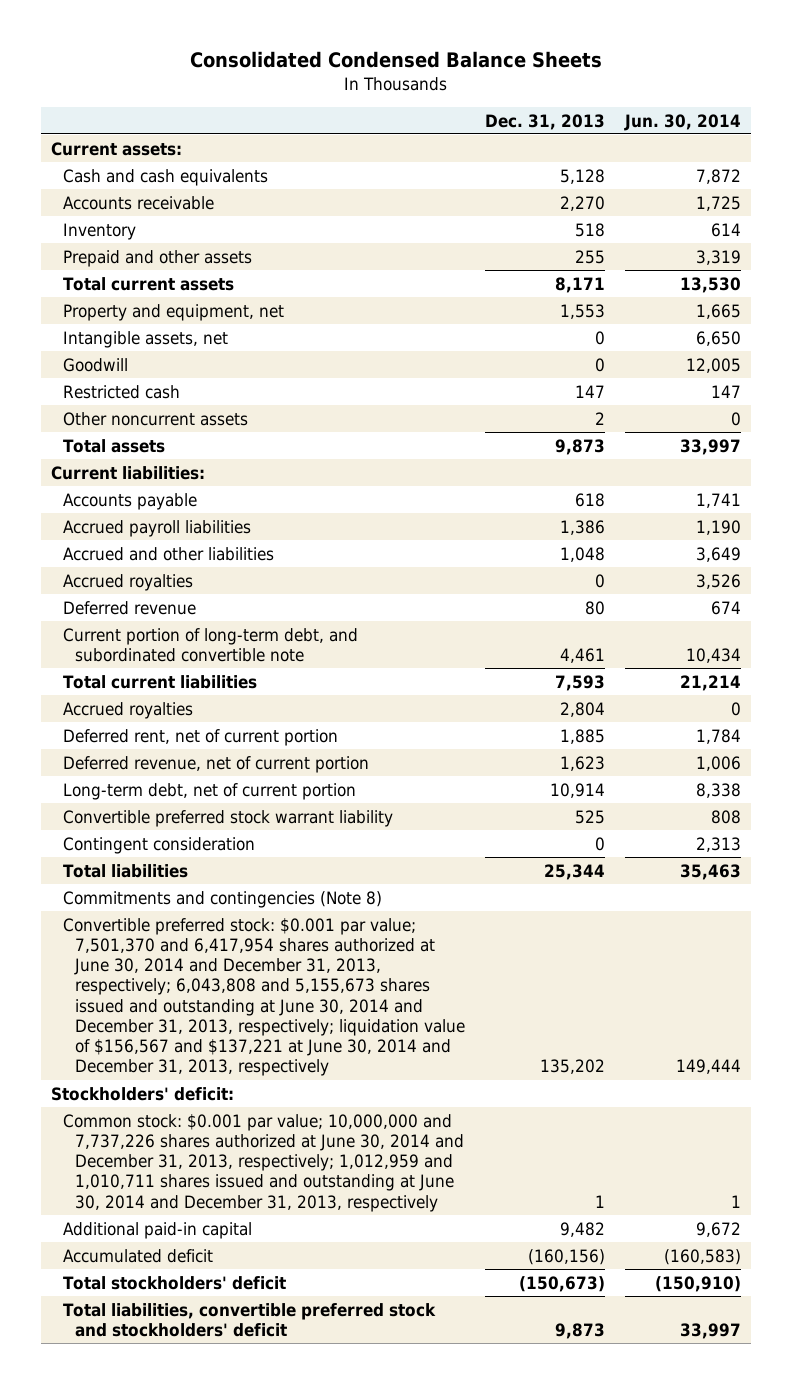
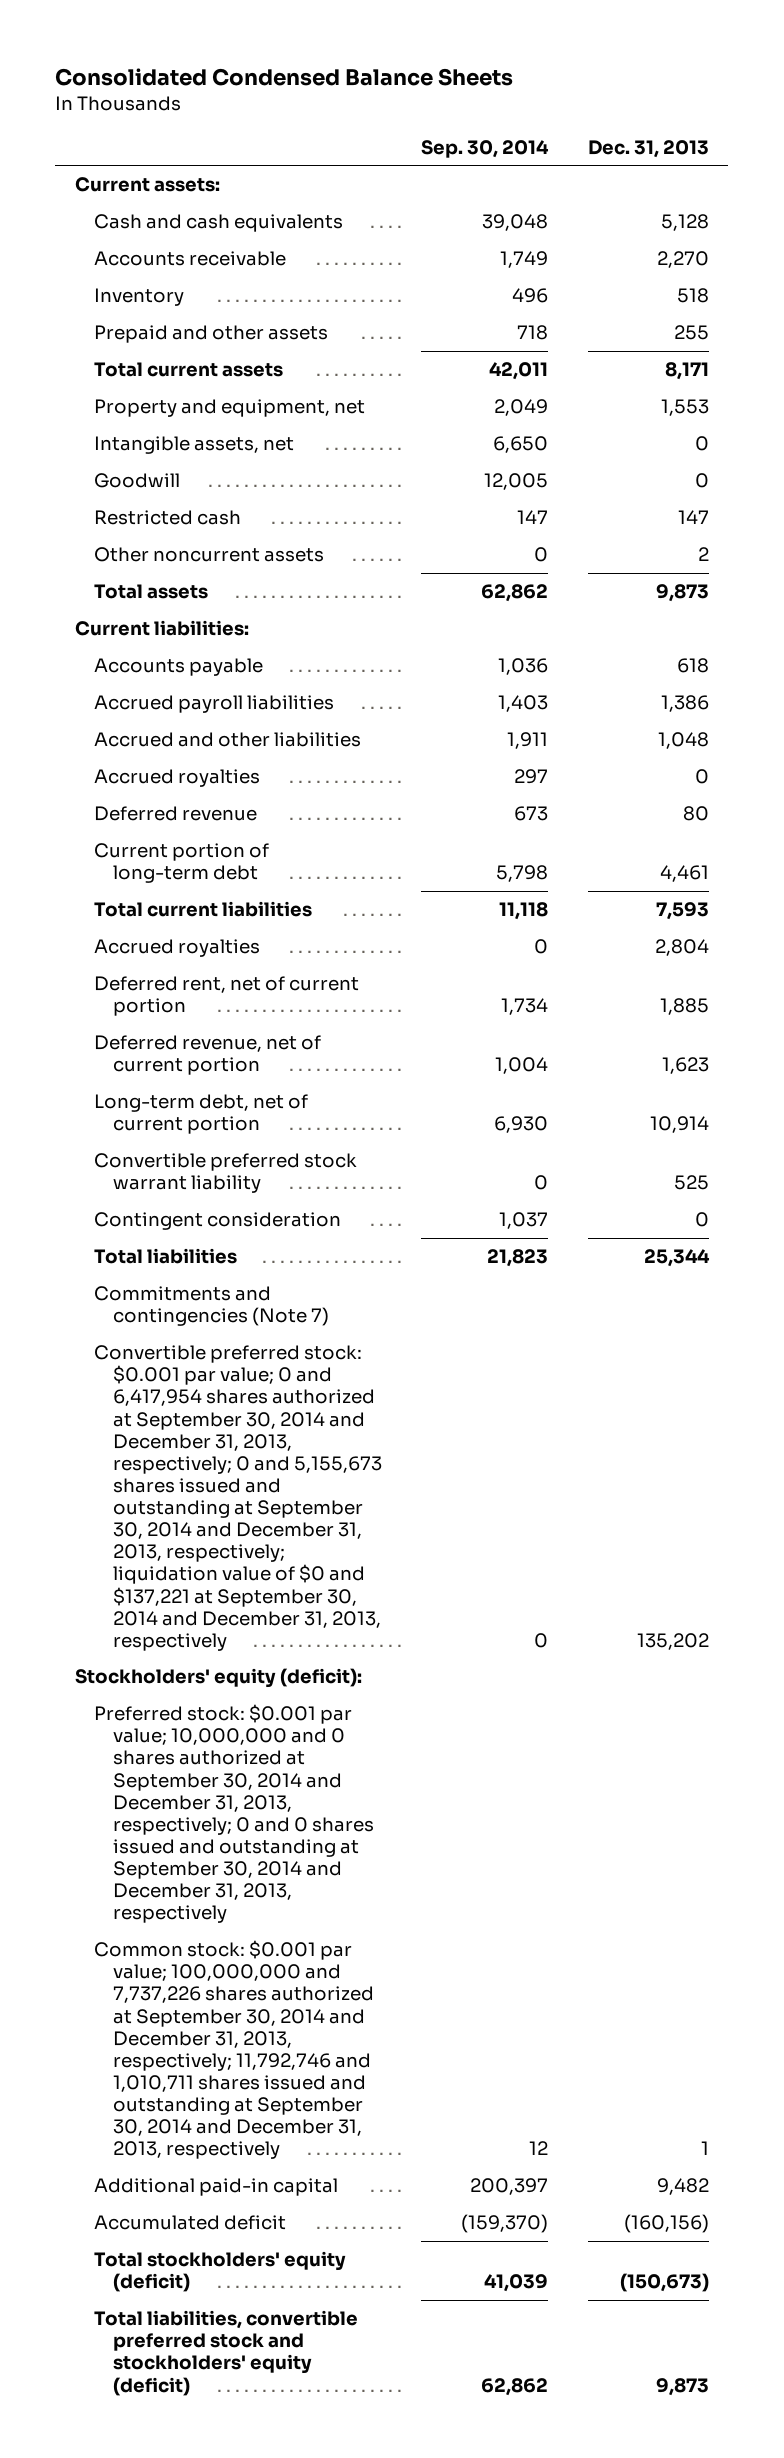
- | Dec. 31, 2013 | Jun. 30, 2014
+ | Sep. 30, 2014 | Dec. 31, 2013
- Current portion of long-term debt, and subordinated convertible note | 4,461 | 10,434
+ Current portion of long-term debt | 5,798 | 4,461
- Commitments and contingencies (Note 8)
- Convertible preferred stock: $0.001 par value; 7,501,370 and 6,417,954 shares authorized at June 30, 2014 and December 31, 2013, respectively; 6,043,808 and 5,155,673 shares issued and outstanding at June 30, 2014 and December 31, 2013, respectively; liquidation value of $156,567 and $137,221 at June 30, 2014 and December 31, 2013, respectively | 135,202 | 149,444
- Stockholders' deficit:
- Common stock: $0.001 par value; 10,000,000 and 7,737,226 shares authorized at June 30, 2014 and December 31, 2013, respectively; 1,012,959 and 1,010,711 shares issued and outstanding at June 30, 2014 and December 31, 2013, respectively | 1 | 1
+ Commitments and contingencies (Note 7)
+ Convertible preferred stock: $0.001 par value; 0 and 6,417,954 shares authorized at September 30, 2014 and December 31, 2013, respectively; 0 and 5,155,673 shares issued and outstanding at September 30, 2014 and December 31, 2013, respectively; liquidation value of $0 and $137,221 at September 30, 2014 and December 31, 2013, respectively | 0 | 135,202
+ Stockholders' equity (deficit):
+ Preferred stock: $0.001 par value; 10,000,000 and 0 shares authorized at September 30, 2014 and December 31, 2013, respectively; 0 and 0 shares issued and outstanding at September 30, 2014 and December 31, 2013, respectively
+ Common stock: $0.001 par value; 100,000,000 and 7,737,226 shares authorized at September 30, 2014 and December 31, 2013, respectively; 11,792,746 and 1,010,711 shares issued and outstanding at September 30, 2014 and December 31, 2013, respectively | 12 | 1
- Total stockholders' deficit | (150,673) | (150,910)
- Total liabilities, convertible preferred stock and stockholders' deficit | 9,873 | 33,997
+ Total stockholders' equity (deficit) | 41,039 | (150,673)
+ Total liabilities, convertible preferred stock and stockholders' equity (deficit) | 62,862 | 9,873

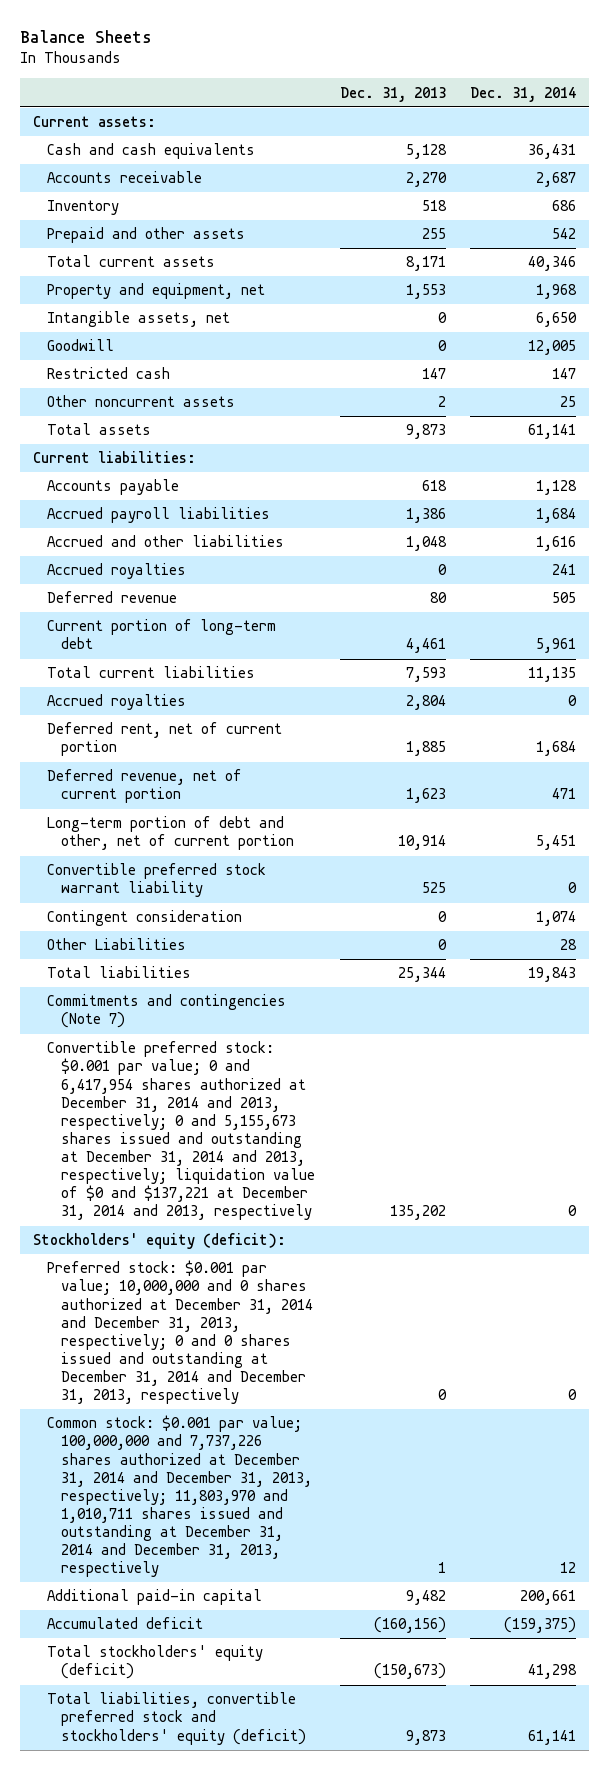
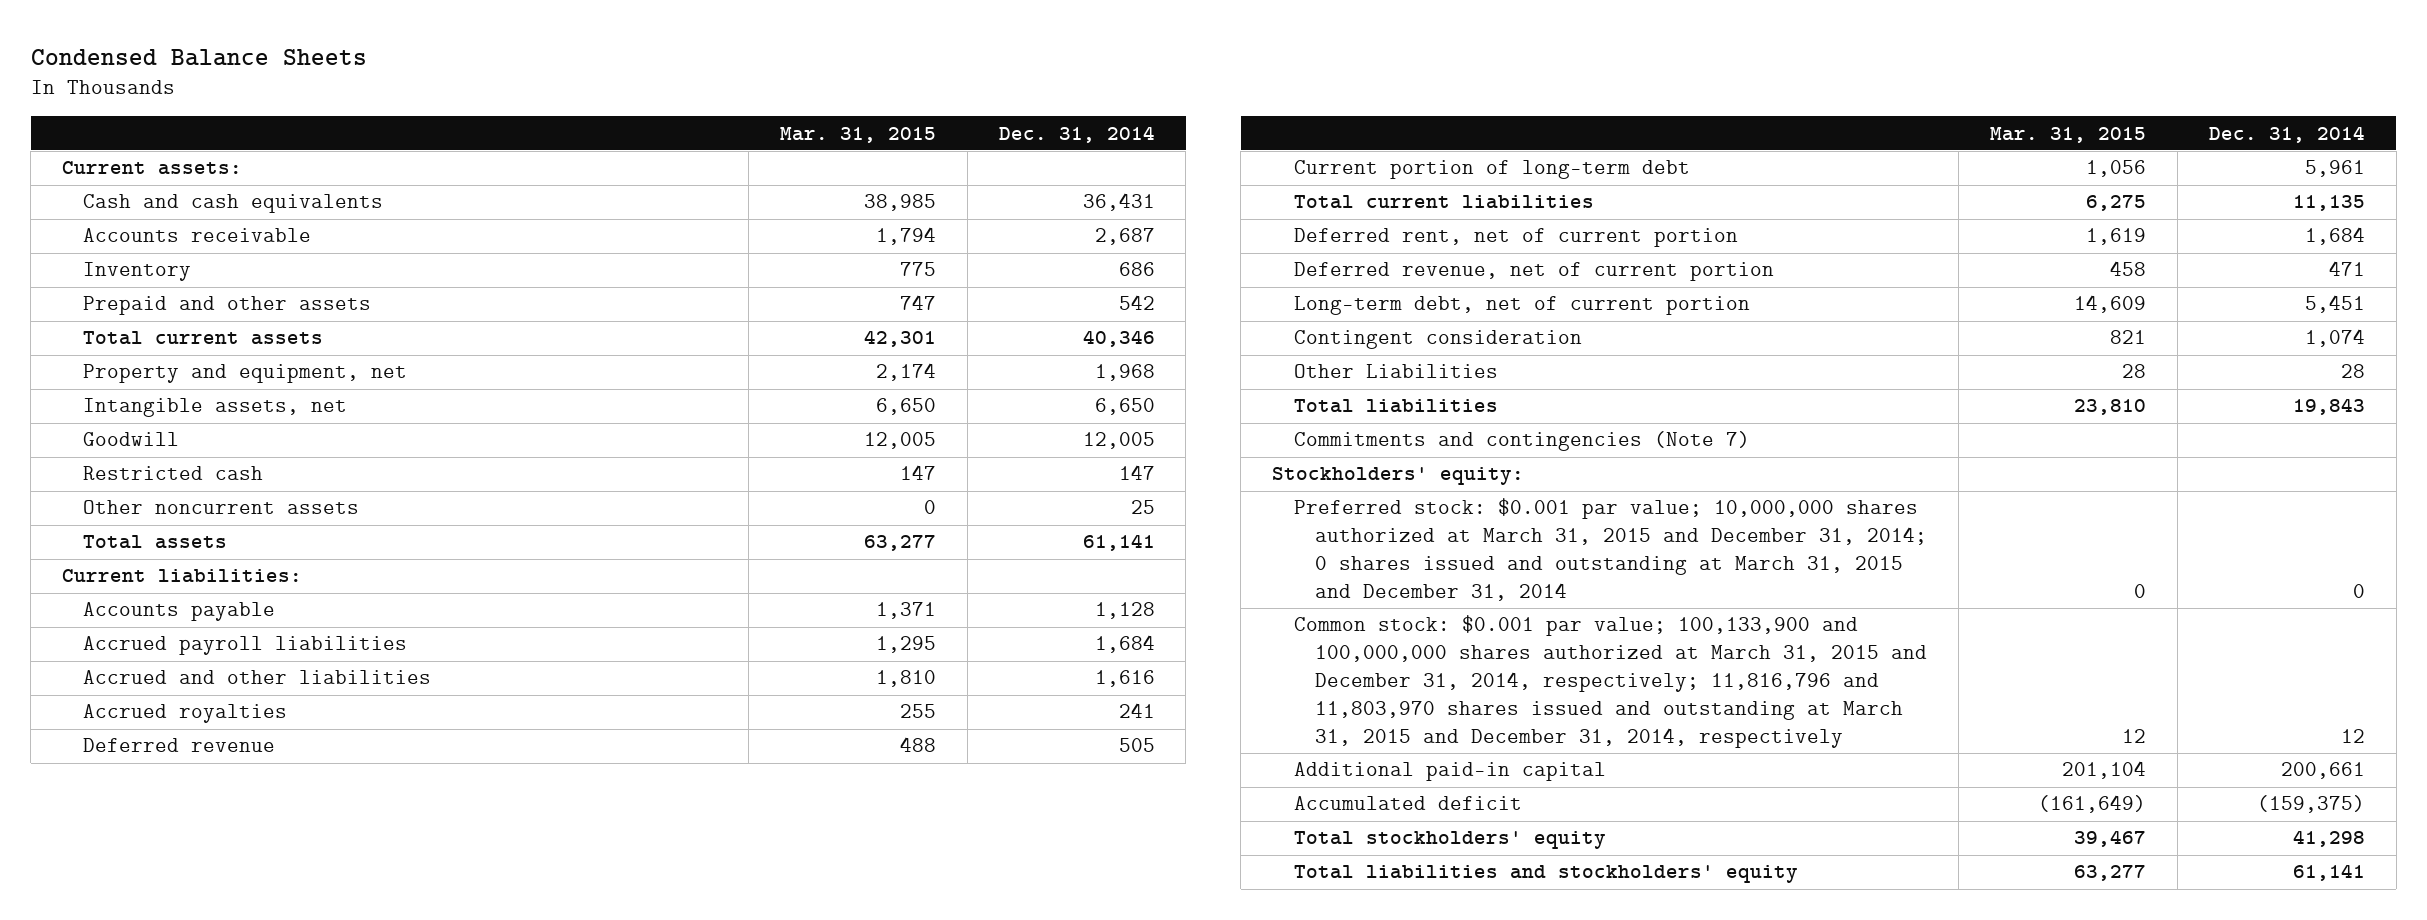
- Balance Sheets
+ Condensed Balance Sheets
- | Dec. 31, 2013 | Dec. 31, 2014
+ | Mar. 31, 2015 | Dec. 31, 2014
- Accrued royalties | 2,804 | 0
- Long-term portion of debt and other, net of current portion | 10,914 | 5,451
- Convertible preferred stock warrant liability | 525 | 0
+ Long-term debt, net of current portion | 14,609 | 5,451
- Convertible preferred stock: $0.001 par value; 0 and 6,417,954 shares authorized at December 31, 2014 and 2013, respectively; 0 and 5,155,673 shares issued and outstanding at December 31, 2014 and 2013, respectively; liquidation value of $0 and $137,221 at December 31, 2014 and 2013, respectively | 135,202 | 0
- Stockholders' equity (deficit):
- Preferred stock: $0.001 par value; 10,000,000 and 0 shares authorized at December 31, 2014 and December 31, 2013, respectively; 0 and 0 shares issued and outstanding at December 31, 2014 and December 31, 2013, respectively | 0 | 0
- Common stock: $0.001 par value; 100,000,000 and 7,737,226 shares authorized at December 31, 2014 and December 31, 2013, respectively; 11,803,970 and 1,010,711 shares issued and outstanding at December 31, 2014 and December 31, 2013, respectively | 1 | 12
+ Stockholders' equity:
+ Preferred stock: $0.001 par value; 10,000,000 shares authorized at March 31, 2015 and December 31, 2014; 0 shares issued and outstanding at March 31, 2015 and December 31, 2014 | 0 | 0
+ Common stock: $0.001 par value; 100,133,900 and 100,000,000 shares authorized at March 31, 2015 and December 31, 2014, respectively; 11,816,796 and 11,803,970 shares issued and outstanding at March 31, 2015 and December 31, 2014, respectively | 12 | 12
- Total stockholders' equity (deficit) | (150,673) | 41,298
- Total liabilities, convertible preferred stock and stockholders' equity (deficit) | 9,873 | 61,141
+ Total stockholders' equity | 39,467 | 41,298
+ Total liabilities and stockholders' equity | 63,277 | 61,141

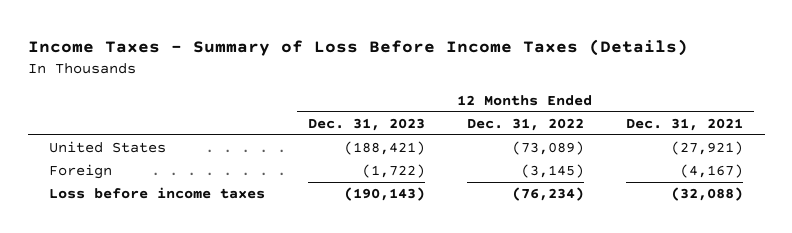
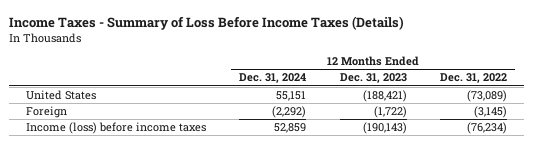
- | 12 Months Ended Dec. 31, 2023 | 12 Months Ended Dec. 31, 2022 | 12 Months Ended Dec. 31, 2021
+ | 12 Months Ended Dec. 31, 2024 | 12 Months Ended Dec. 31, 2023 | 12 Months Ended Dec. 31, 2022
- Loss before income taxes | (190,143) | (76,234) | (32,088)
+ Income (loss) before income taxes | 52,859 | (190,143) | (76,234)

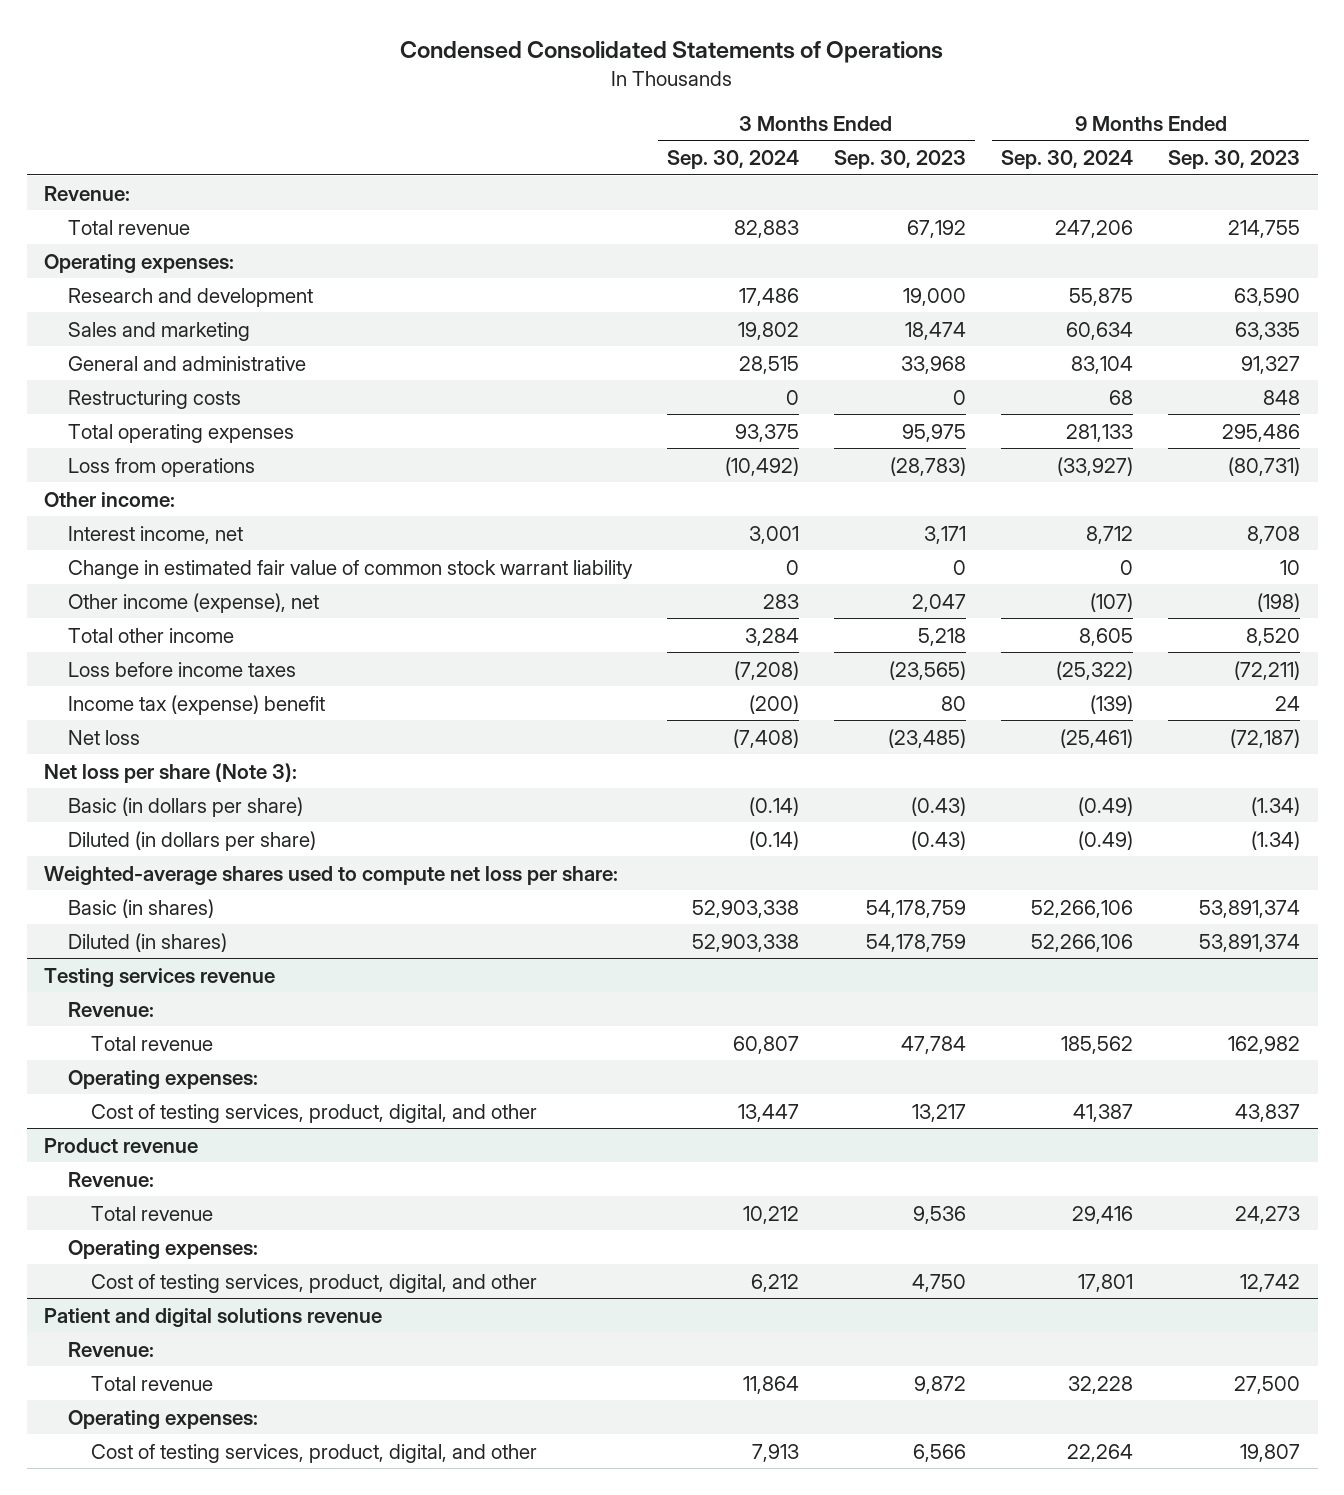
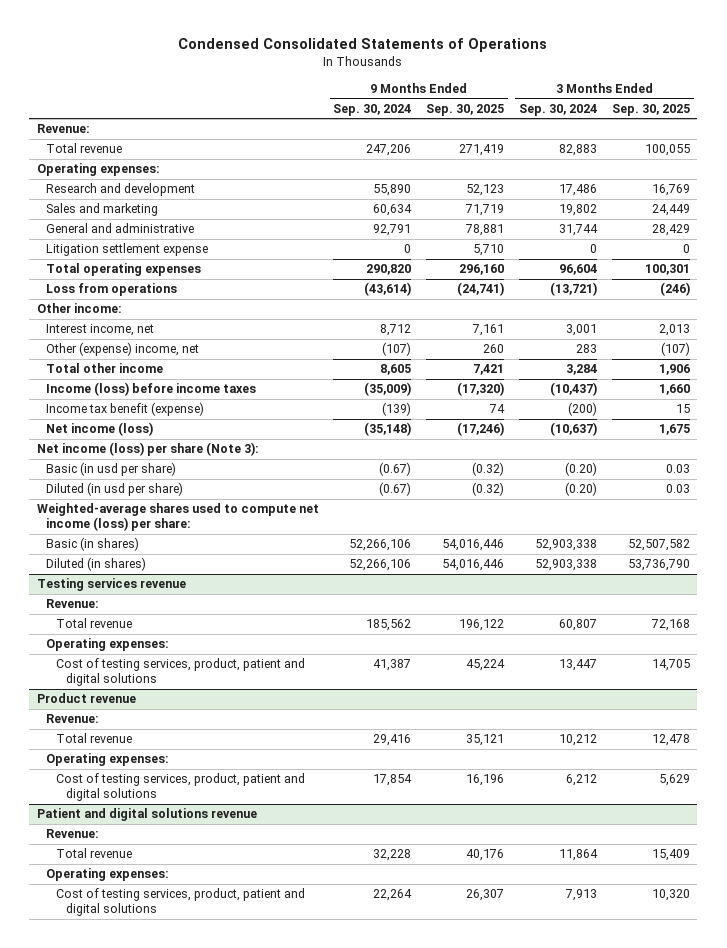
- | 3 Months Ended Sep. 30, 2024 | 3 Months Ended Sep. 30, 2023 | 9 Months Ended Sep. 30, 2024 | 9 Months Ended Sep. 30, 2023
+ | 9 Months Ended Sep. 30, 2024 | 9 Months Ended Sep. 30, 2025 | 3 Months Ended Sep. 30, 2024 | 3 Months Ended Sep. 30, 2025
- Research and development | 17,486 | 19,000 | 55,875 | 63,590
+ Research and development | 55,890 | 52,123 | 17,486 | 16,769
- General and administrative | 28,515 | 33,968 | 83,104 | 91,327
- Restructuring costs | 0 | 0 | 68 | 848
- Total operating expenses | 93,375 | 95,975 | 281,133 | 295,486
- Loss from operations | (10,492) | (28,783) | (33,927) | (80,731)
+ General and administrative | 92,791 | 78,881 | 31,744 | 28,429
+ Litigation settlement expense | 0 | 5,710 | 0 | 0
+ Total operating expenses | 290,820 | 296,160 | 96,604 | 100,301
+ Loss from operations | (43,614) | (24,741) | (13,721) | (246)
- Change in estimated fair value of common stock warrant liability | 0 | 0 | 0 | 10
- Other income (expense), net | 283 | 2,047 | (107) | (198)
+ Other (expense) income, net | (107) | 260 | 283 | (107)
- Loss before income taxes | (7,208) | (23,565) | (25,322) | (72,211)
- Income tax (expense) benefit | (200) | 80 | (139) | 24
- Net loss | (7,408) | (23,485) | (25,461) | (72,187)
- Net loss per share (Note 3):
- Basic (in dollars per share) | (0.14) | (0.43) | (0.49) | (1.34)
- Diluted (in dollars per share) | (0.14) | (0.43) | (0.49) | (1.34)
- Weighted-average shares used to compute net loss per share:
+ Income (loss) before income taxes | (35,009) | (17,320) | (10,437) | 1,660
+ Income tax benefit (expense) | (139) | 74 | (200) | 15
+ Net income (loss) | (35,148) | (17,246) | (10,637) | 1,675
+ Net income (loss) per share (Note 3):
+ Basic (in usd per share) | (0.67) | (0.32) | (0.20) | 0.03
+ Diluted (in usd per share) | (0.67) | (0.32) | (0.20) | 0.03
+ Weighted-average shares used to compute net income (loss) per share:
@ Testing services revenue
- Cost of testing services, product, digital, and other | 13,447 | 13,217 | 41,387 | 43,837
+ Cost of testing services, product, patient and digital solutions | 41,387 | 45,224 | 13,447 | 14,705
@ Product revenue
- Cost of testing services, product, digital, and other | 6,212 | 4,750 | 17,801 | 12,742
+ Cost of testing services, product, patient and digital solutions | 17,854 | 16,196 | 6,212 | 5,629
@ Patient and digital solutions revenue
- Cost of testing services, product, digital, and other | 7,913 | 6,566 | 22,264 | 19,807
+ Cost of testing services, product, patient and digital solutions | 22,264 | 26,307 | 7,913 | 10,320

